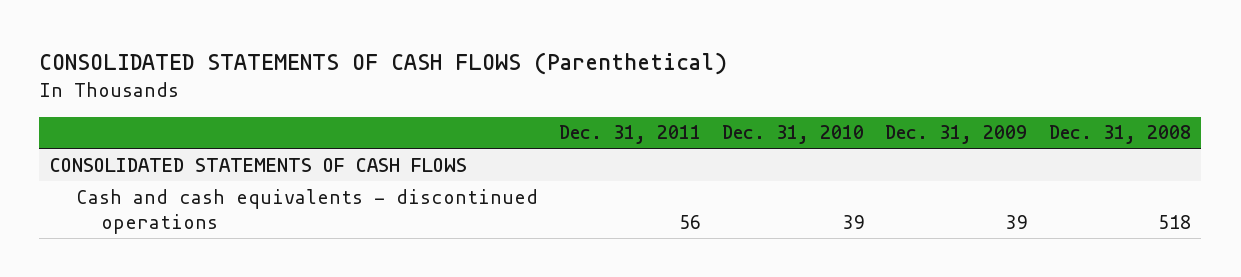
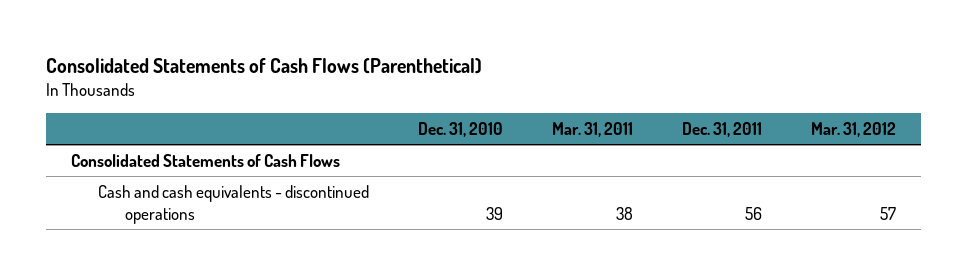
- CONSOLIDATED STATEMENTS OF CASH FLOWS (Parenthetical)
+ Consolidated Statements of Cash Flows (Parenthetical)
- | Dec. 31, 2011 | Dec. 31, 2010 | Dec. 31, 2009 | Dec. 31, 2008
+ | Dec. 31, 2010 | Mar. 31, 2011 | Dec. 31, 2011 | Mar. 31, 2012
- CONSOLIDATED STATEMENTS OF CASH FLOWS
+ Consolidated Statements of Cash Flows

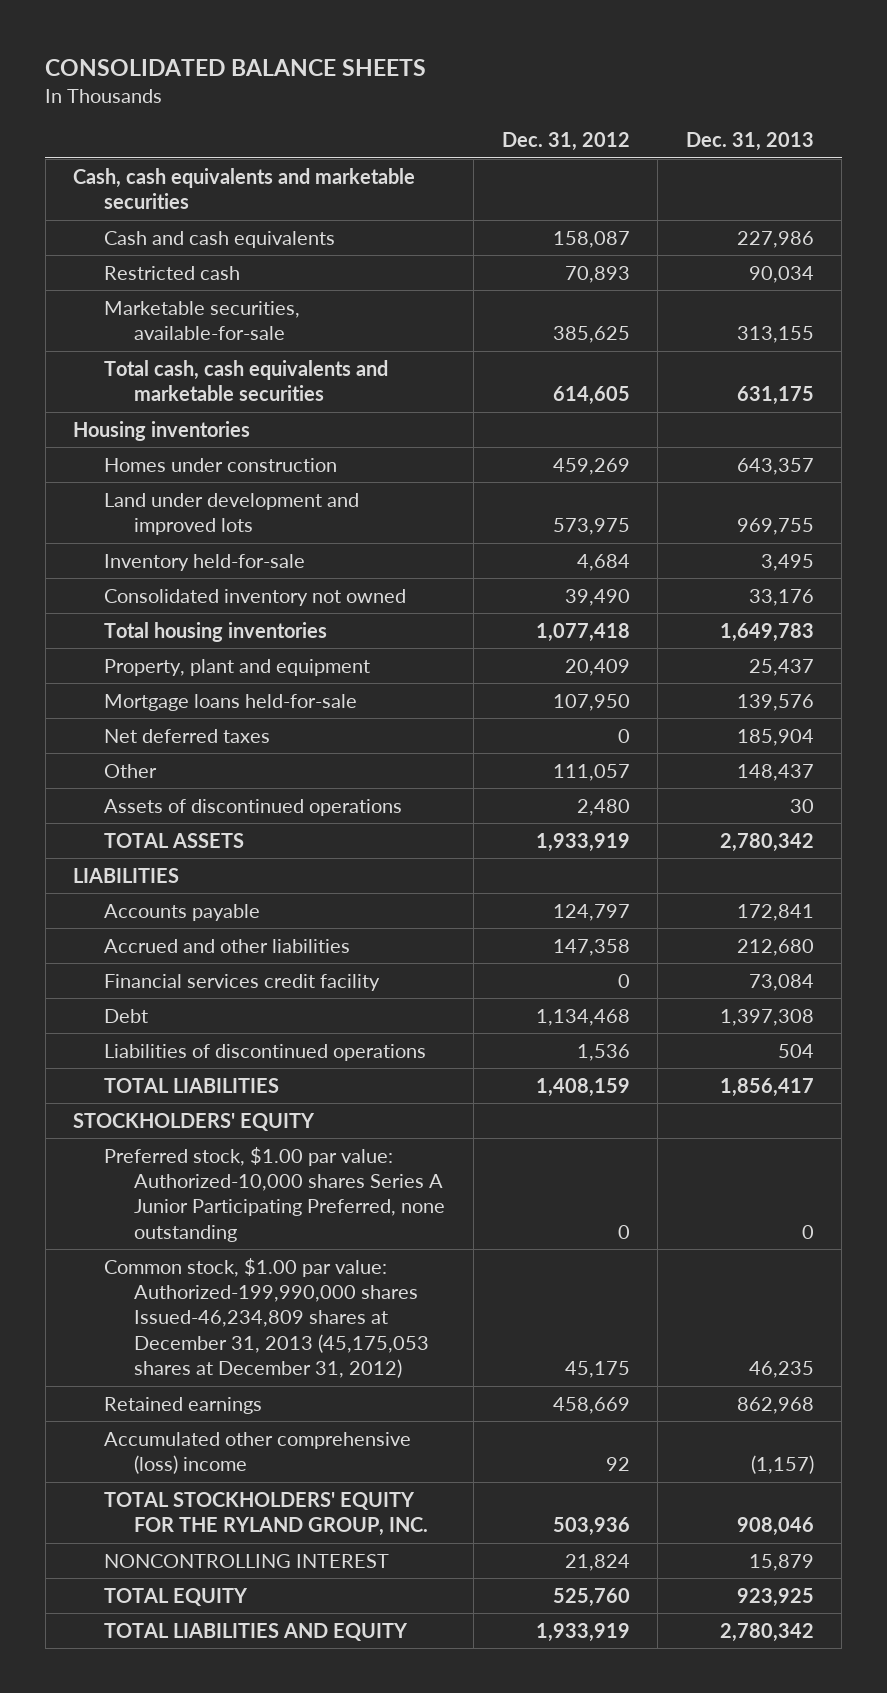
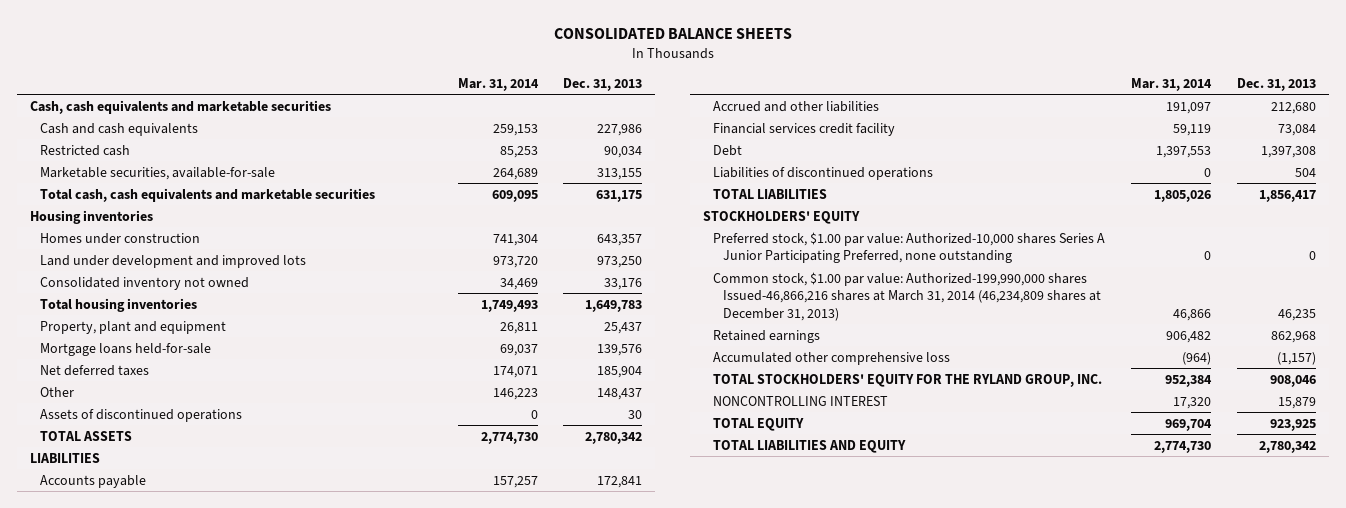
- | Dec. 31, 2012 | Dec. 31, 2013
+ | Mar. 31, 2014 | Dec. 31, 2013
- Land under development and improved lots | 573,975 | 969,755
- Inventory held-for-sale | 4,684 | 3,495
+ Land under development and improved lots | 973,720 | 973,250
- Common stock, $1.00 par value: Authorized-199,990,000 shares Issued-46,234,809 shares at December 31, 2013 (45,175,053 shares at December 31, 2012) | 45,175 | 46,235
+ Common stock, $1.00 par value: Authorized-199,990,000 shares Issued-46,866,216 shares at March 31, 2014 (46,234,809 shares at December 31, 2013) | 46,866 | 46,235
- Accumulated other comprehensive (loss) income | 92 | (1,157)
+ Accumulated other comprehensive loss | (964) | (1,157)

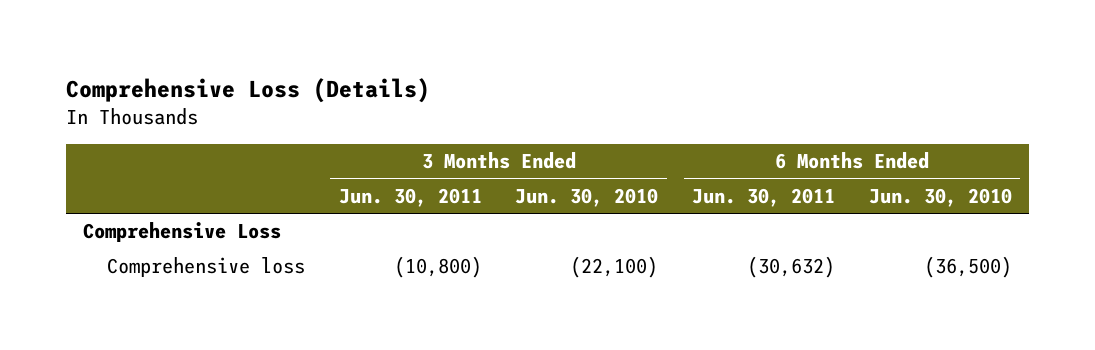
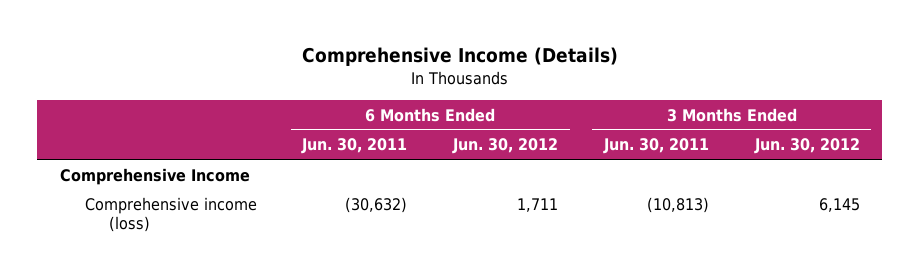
- Comprehensive Loss (Details)
+ Comprehensive Income (Details)
- | 3 Months Ended Jun. 30, 2011 | 3 Months Ended Jun. 30, 2010 | 6 Months Ended Jun. 30, 2011 | 6 Months Ended Jun. 30, 2010
+ | 6 Months Ended Jun. 30, 2011 | 6 Months Ended Jun. 30, 2012 | 3 Months Ended Jun. 30, 2011 | 3 Months Ended Jun. 30, 2012
- Comprehensive Loss
- Comprehensive loss | (10,800) | (22,100) | (30,632) | (36,500)
+ Comprehensive Income
+ Comprehensive income (loss) | (30,632) | 1,711 | (10,813) | 6,145

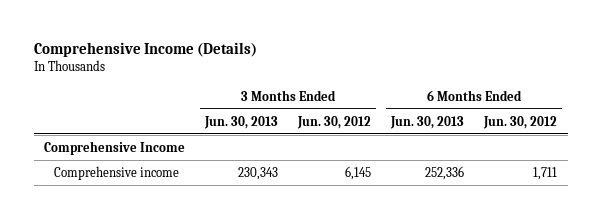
- | 6 Months Ended Jun. 30, 2011 | 6 Months Ended Jun. 30, 2012 | 3 Months Ended Jun. 30, 2011 | 3 Months Ended Jun. 30, 2012
+ | 3 Months Ended Jun. 30, 2013 | 3 Months Ended Jun. 30, 2012 | 6 Months Ended Jun. 30, 2013 | 6 Months Ended Jun. 30, 2012
- Comprehensive income (loss) | (30,632) | 1,711 | (10,813) | 6,145
+ Comprehensive income | 230,343 | 6,145 | 252,336 | 1,711

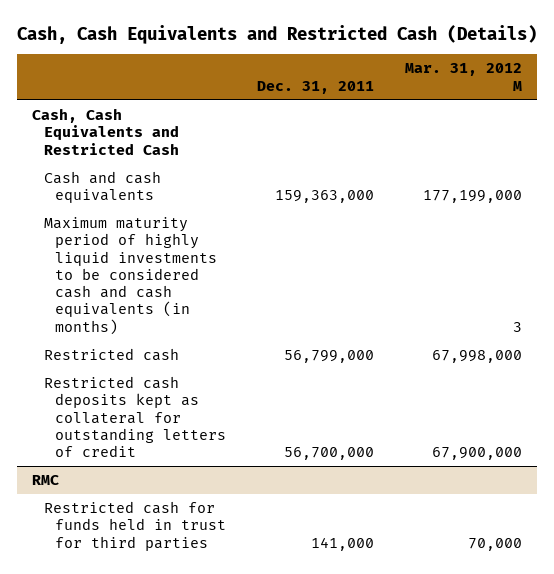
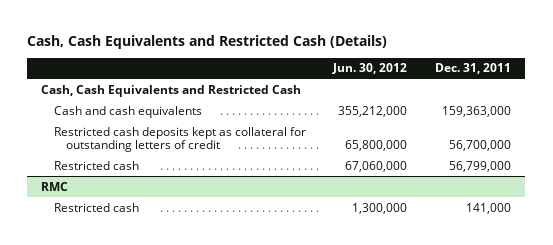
- | Dec. 31, 2011 | Mar. 31, 2012 M
+ | Jun. 30, 2012 | Dec. 31, 2011
- Maximum maturity period of highly liquid investments to be considered cash and cash equivalents (in months) | | 3
moved down: Restricted cash | 67,060,000 | 56,799,000
@ RMC
- Restricted cash for funds held in trust for third parties | 141,000 | 70,000
+ Restricted cash | 1,300,000 | 141,000

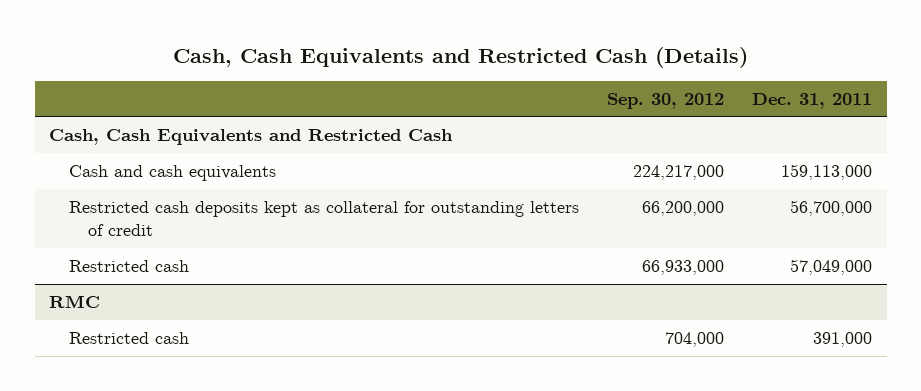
- | Jun. 30, 2012 | Dec. 31, 2011
+ | Sep. 30, 2012 | Dec. 31, 2011
- Cash and cash equivalents | 355,212,000 | 159,363,000
+ Cash and cash equivalents | 224,217,000 | 159,113,000
- Restricted cash | 67,060,000 | 56,799,000
+ Restricted cash | 66,933,000 | 57,049,000
@ RMC
- Restricted cash | 1,300,000 | 141,000
+ Restricted cash | 704,000 | 391,000

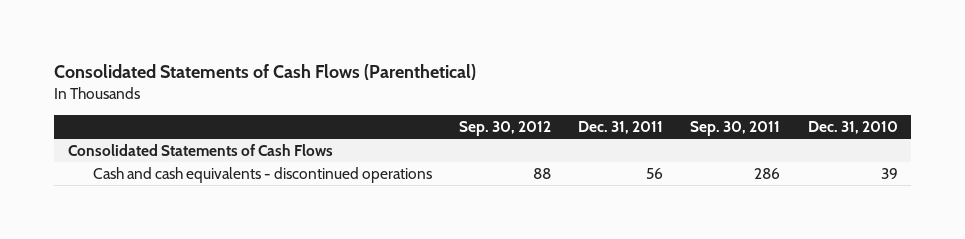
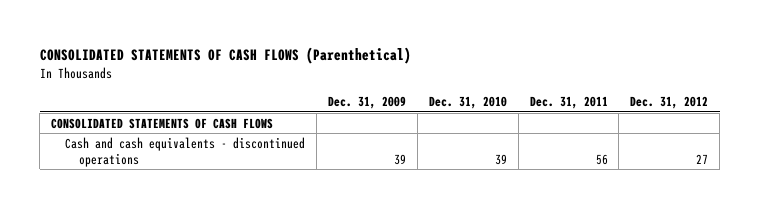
- Consolidated Statements of Cash Flows (Parenthetical)
+ CONSOLIDATED STATEMENTS OF CASH FLOWS (Parenthetical)
- | Sep. 30, 2012 | Dec. 31, 2011 | Sep. 30, 2011 | Dec. 31, 2010
+ | Dec. 31, 2009 | Dec. 31, 2010 | Dec. 31, 2011 | Dec. 31, 2012
- Consolidated Statements of Cash Flows
+ CONSOLIDATED STATEMENTS OF CASH FLOWS

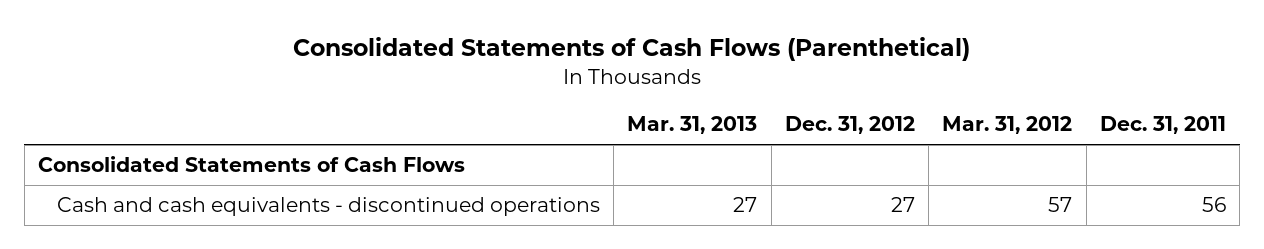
- CONSOLIDATED STATEMENTS OF CASH FLOWS (Parenthetical)
+ Consolidated Statements of Cash Flows (Parenthetical)
- | Dec. 31, 2009 | Dec. 31, 2010 | Dec. 31, 2011 | Dec. 31, 2012
+ | Mar. 31, 2013 | Dec. 31, 2012 | Mar. 31, 2012 | Dec. 31, 2011
- CONSOLIDATED STATEMENTS OF CASH FLOWS
+ Consolidated Statements of Cash Flows

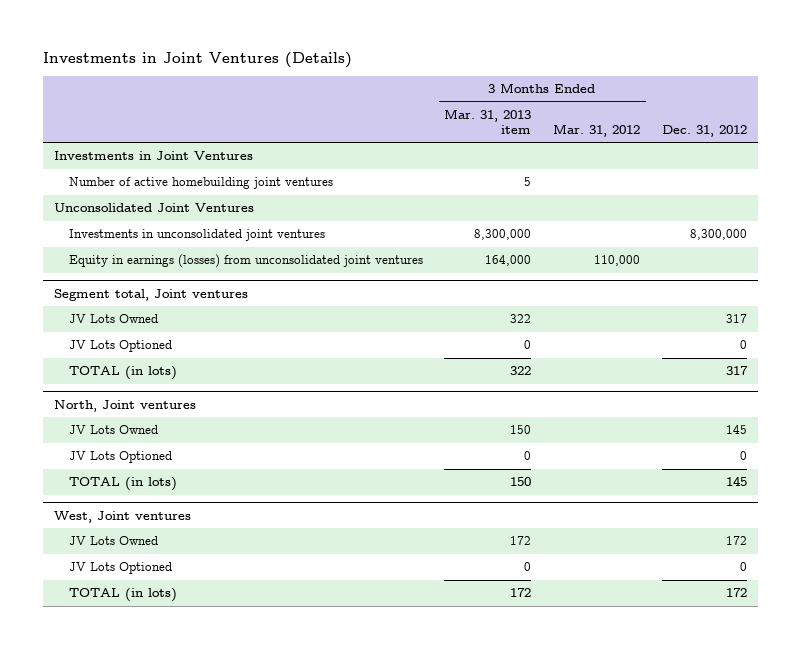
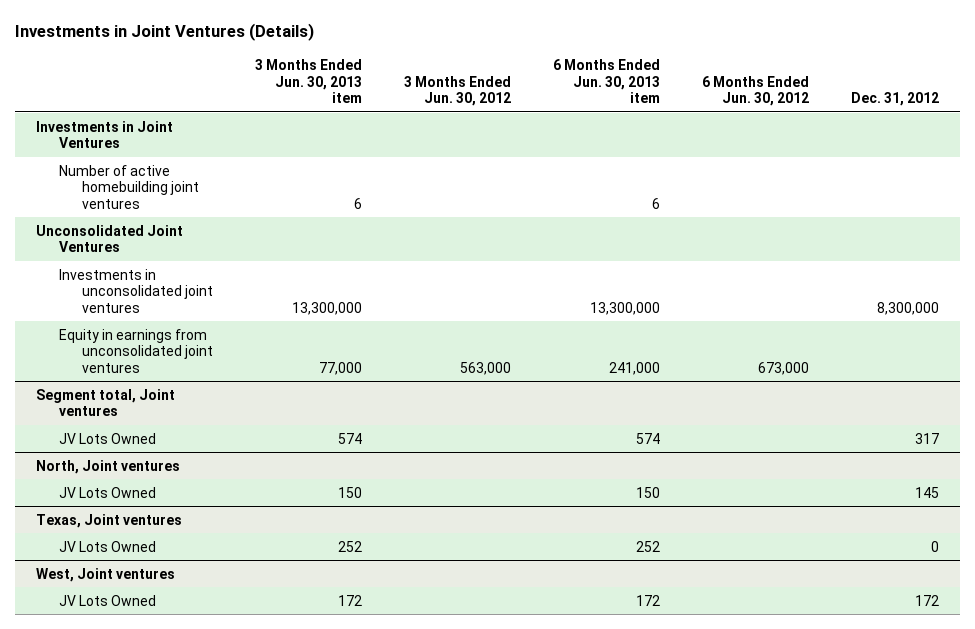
- | 3 Months Ended Mar. 31, 2013 item | 3 Months Ended Mar. 31, 2012 | Dec. 31, 2012
+ | 3 Months Ended Jun. 30, 2013 item | 3 Months Ended Jun. 30, 2012 | 6 Months Ended Jun. 30, 2013 item | 6 Months Ended Jun. 30, 2012 | Dec. 31, 2012
- Equity in earnings (losses) from unconsolidated joint ventures | 164,000 | 110,000 |
+ Equity in earnings from unconsolidated joint ventures | 77,000 | 563,000 | 241,000 | 673,000 |
@ Segment total, Joint ventures
- JV Lots Optioned | 0 | | 0
- TOTAL (in lots) | 322 | | 317
@ North, Joint ventures
- JV Lots Optioned | 0 | | 0
- TOTAL (in lots) | 150 | | 145
+ Texas, Joint ventures
+ JV Lots Owned | 252 | | 252 | | 0
@ West, Joint ventures
- JV Lots Optioned | 0 | | 0
- TOTAL (in lots) | 172 | | 172

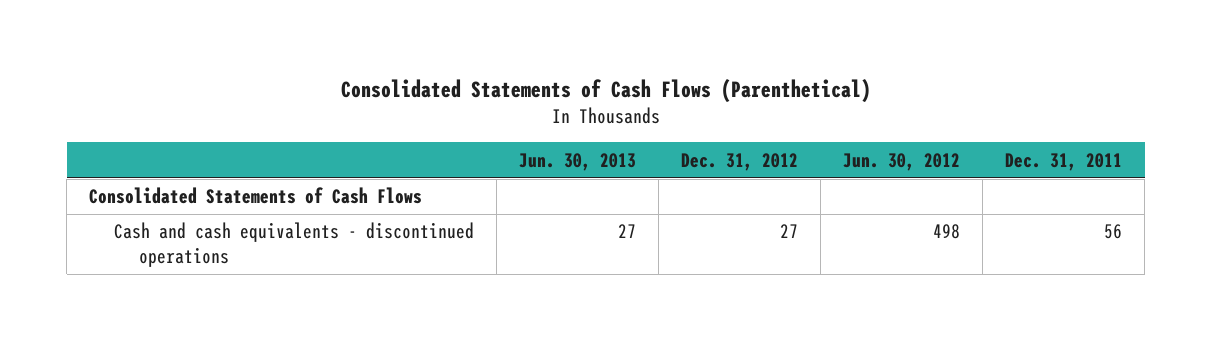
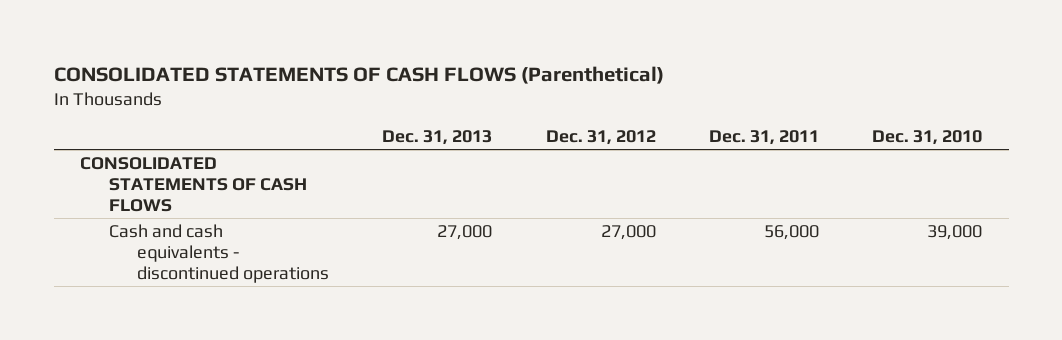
- Consolidated Statements of Cash Flows (Parenthetical)
+ CONSOLIDATED STATEMENTS OF CASH FLOWS (Parenthetical)
- | Jun. 30, 2013 | Dec. 31, 2012 | Jun. 30, 2012 | Dec. 31, 2011
+ | Dec. 31, 2013 | Dec. 31, 2012 | Dec. 31, 2011 | Dec. 31, 2010
- Consolidated Statements of Cash Flows
- Cash and cash equivalents - discontinued operations | 27 | 27 | 498 | 56
+ CONSOLIDATED STATEMENTS OF CASH FLOWS
+ Cash and cash equivalents - discontinued operations | 27,000 | 27,000 | 56,000 | 39,000

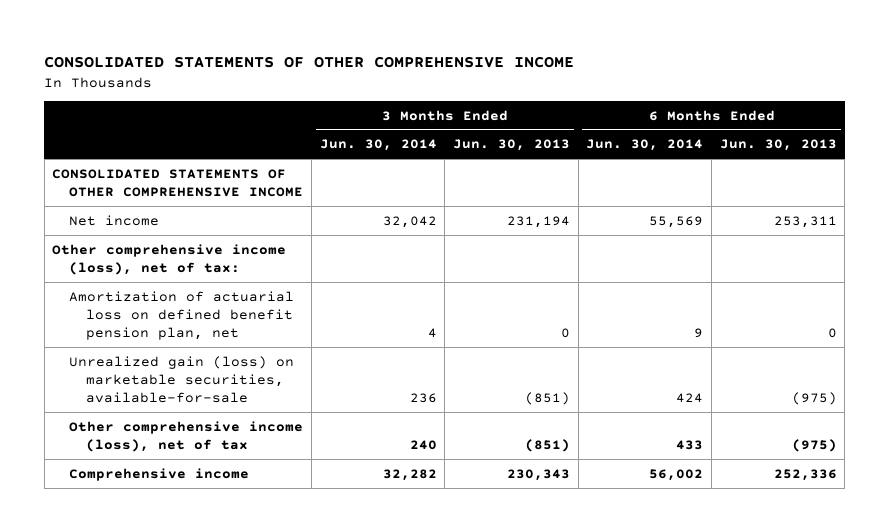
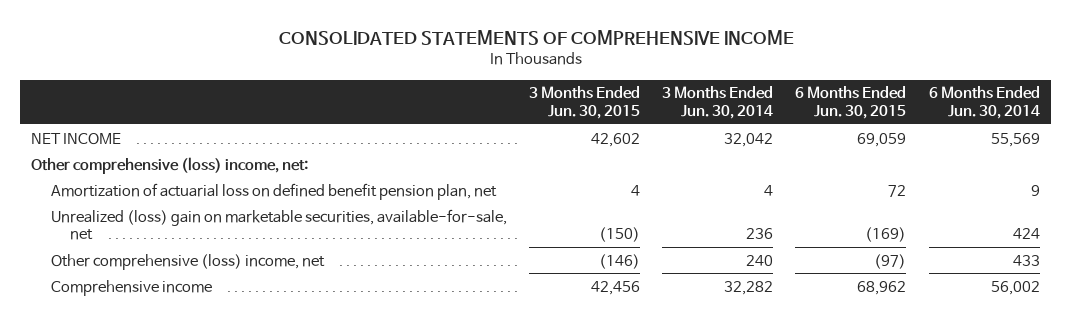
- CONSOLIDATED STATEMENTS OF OTHER COMPREHENSIVE INCOME
+ CONSOLIDATED STATEMENTS OF COMPREHENSIVE INCOME
- | 3 Months Ended Jun. 30, 2014 | 3 Months Ended Jun. 30, 2013 | 6 Months Ended Jun. 30, 2014 | 6 Months Ended Jun. 30, 2013
+ | 3 Months Ended Jun. 30, 2015 | 3 Months Ended Jun. 30, 2014 | 6 Months Ended Jun. 30, 2015 | 6 Months Ended Jun. 30, 2014
- CONSOLIDATED STATEMENTS OF OTHER COMPREHENSIVE INCOME
- Net income | 32,042 | 231,194 | 55,569 | 253,311
- Other comprehensive income (loss), net of tax:
+ NET INCOME | 42,602 | 32,042 | 69,059 | 55,569
+ Other comprehensive (loss) income, net:
- Unrealized gain (loss) on marketable securities, available-for-sale | 236 | (851) | 424 | (975)
- Other comprehensive income (loss), net of tax | 240 | (851) | 433 | (975)
+ Unrealized (loss) gain on marketable securities, available-for-sale, net | (150) | 236 | (169) | 424
+ Other comprehensive (loss) income, net | (146) | 240 | (97) | 433

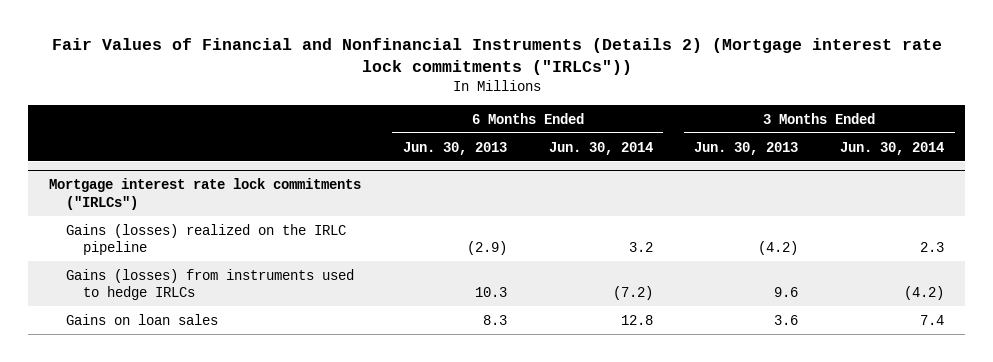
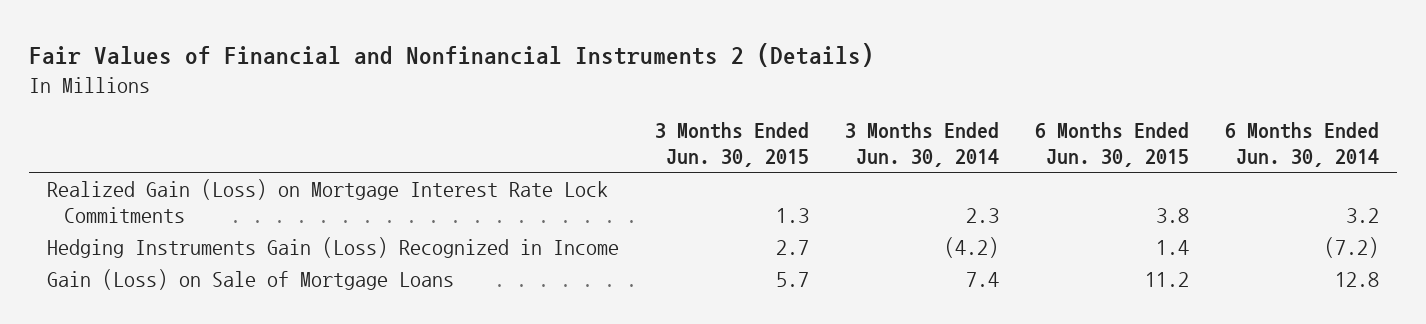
- Fair Values of Financial and Nonfinancial Instruments (Details 2) (Mortgage interest rate lock commitments ("IRLCs"))
+ Fair Values of Financial and Nonfinancial Instruments 2 (Details)
- | 6 Months Ended Jun. 30, 2013 | 6 Months Ended Jun. 30, 2014 | 3 Months Ended Jun. 30, 2013 | 3 Months Ended Jun. 30, 2014
+ | 3 Months Ended Jun. 30, 2015 | 3 Months Ended Jun. 30, 2014 | 6 Months Ended Jun. 30, 2015 | 6 Months Ended Jun. 30, 2014
- Mortgage interest rate lock commitments ("IRLCs")
- Gains (losses) realized on the IRLC pipeline | (2.9) | 3.2 | (4.2) | 2.3
- Gains (losses) from instruments used to hedge IRLCs | 10.3 | (7.2) | 9.6 | (4.2)
- Gains on loan sales | 8.3 | 12.8 | 3.6 | 7.4
+ Realized Gain (Loss) on Mortgage Interest Rate Lock Commitments | 1.3 | 2.3 | 3.8 | 3.2
+ Hedging Instruments Gain (Loss) Recognized in Income | 2.7 | (4.2) | 1.4 | (7.2)
+ Gain (Loss) on Sale of Mortgage Loans | 5.7 | 7.4 | 11.2 | 12.8

